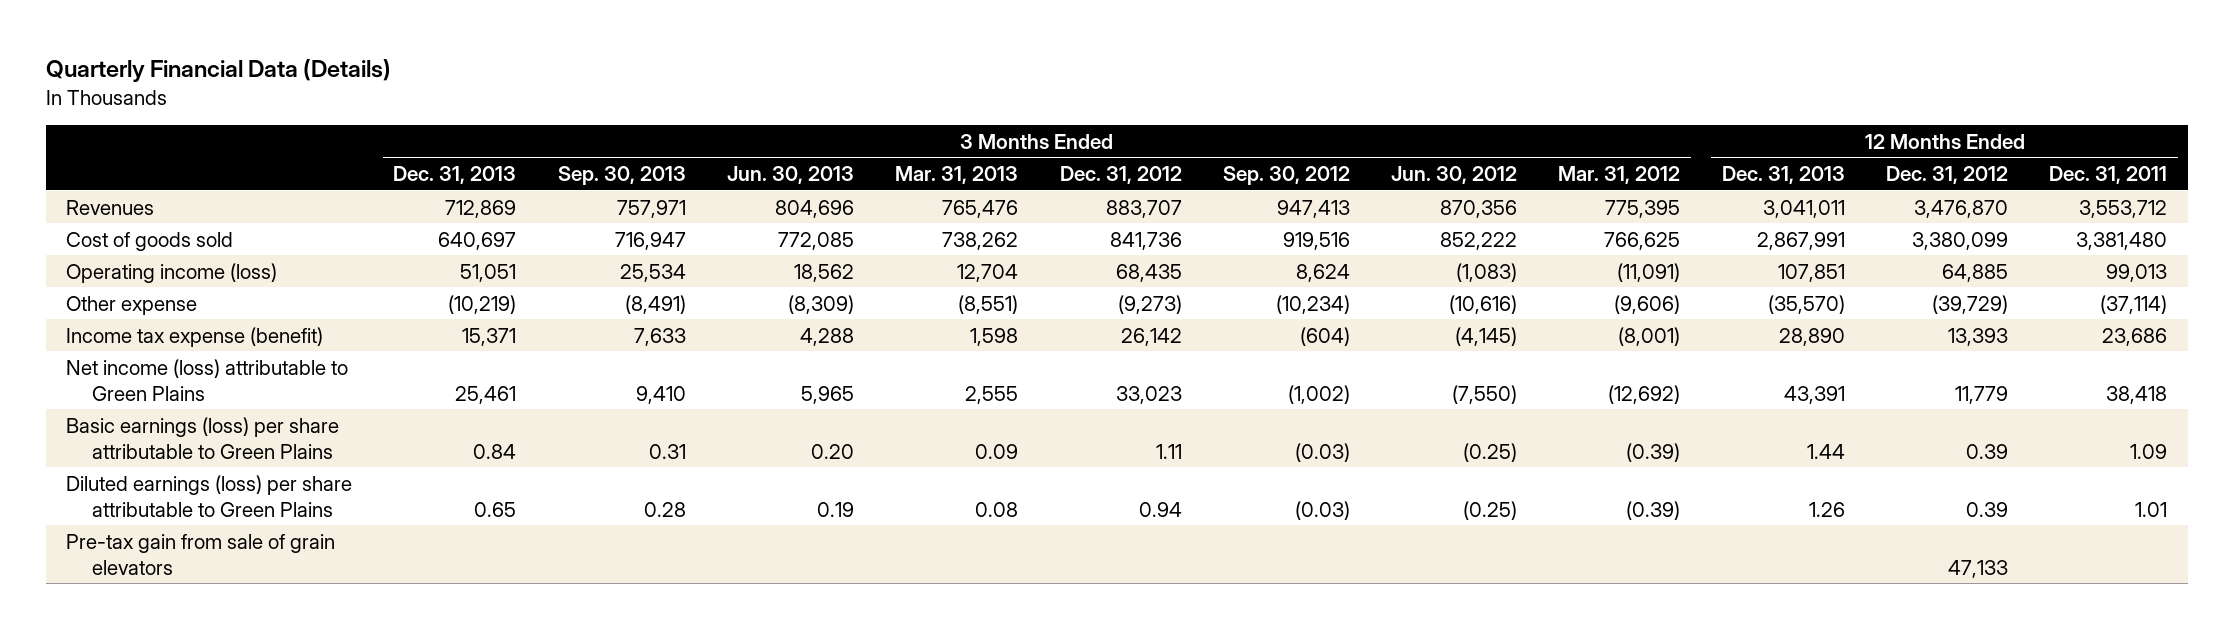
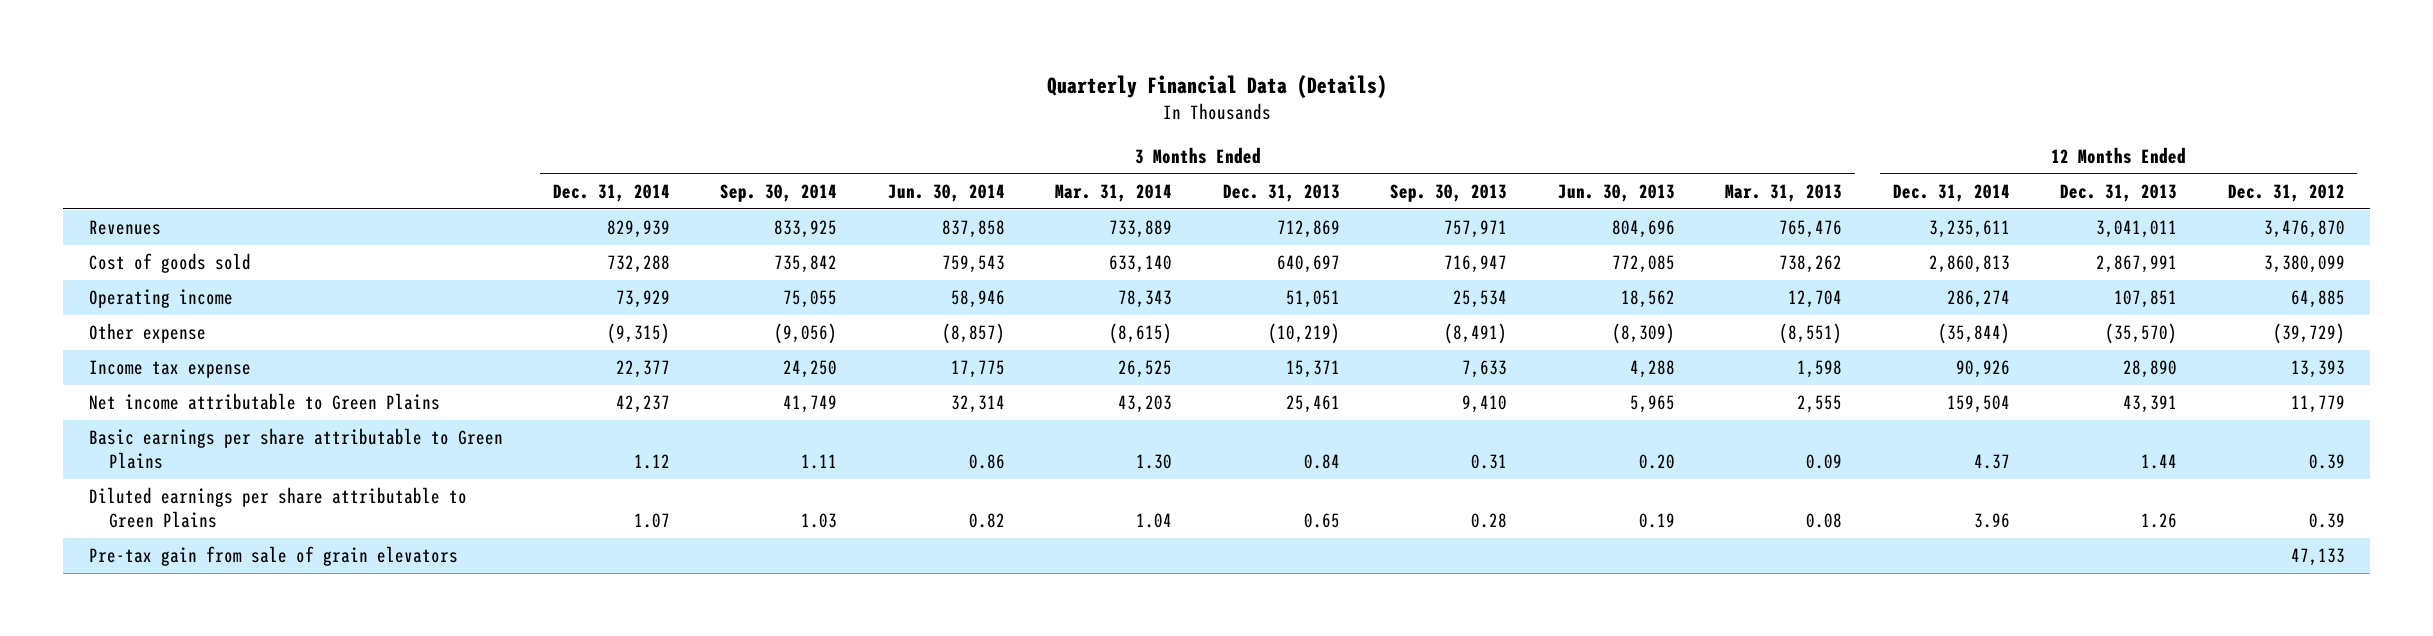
- | 3 Months Ended Dec. 31, 2013 | 3 Months Ended Sep. 30, 2013 | 3 Months Ended Jun. 30, 2013 | 3 Months Ended Mar. 31, 2013 | 3 Months Ended Dec. 31, 2012 | 3 Months Ended Sep. 30, 2012 | 3 Months Ended Jun. 30, 2012 | 3 Months Ended Mar. 31, 2012 | 12 Months Ended Dec. 31, 2013 | 12 Months Ended Dec. 31, 2012 | 12 Months Ended Dec. 31, 2011
+ | 3 Months Ended Dec. 31, 2014 | 3 Months Ended Sep. 30, 2014 | 3 Months Ended Jun. 30, 2014 | 3 Months Ended Mar. 31, 2014 | 3 Months Ended Dec. 31, 2013 | 3 Months Ended Sep. 30, 2013 | 3 Months Ended Jun. 30, 2013 | 3 Months Ended Mar. 31, 2013 | 12 Months Ended Dec. 31, 2014 | 12 Months Ended Dec. 31, 2013 | 12 Months Ended Dec. 31, 2012
- Operating income (loss) | 51,051 | 25,534 | 18,562 | 12,704 | 68,435 | 8,624 | (1,083) | (11,091) | 107,851 | 64,885 | 99,013
+ Operating income | 73,929 | 75,055 | 58,946 | 78,343 | 51,051 | 25,534 | 18,562 | 12,704 | 286,274 | 107,851 | 64,885
- Income tax expense (benefit) | 15,371 | 7,633 | 4,288 | 1,598 | 26,142 | (604) | (4,145) | (8,001) | 28,890 | 13,393 | 23,686
- Net income (loss) attributable to Green Plains | 25,461 | 9,410 | 5,965 | 2,555 | 33,023 | (1,002) | (7,550) | (12,692) | 43,391 | 11,779 | 38,418
- Basic earnings (loss) per share attributable to Green Plains | 0.84 | 0.31 | 0.20 | 0.09 | 1.11 | (0.03) | (0.25) | (0.39) | 1.44 | 0.39 | 1.09
- Diluted earnings (loss) per share attributable to Green Plains | 0.65 | 0.28 | 0.19 | 0.08 | 0.94 | (0.03) | (0.25) | (0.39) | 1.26 | 0.39 | 1.01
+ Income tax expense | 22,377 | 24,250 | 17,775 | 26,525 | 15,371 | 7,633 | 4,288 | 1,598 | 90,926 | 28,890 | 13,393
+ Net income attributable to Green Plains | 42,237 | 41,749 | 32,314 | 43,203 | 25,461 | 9,410 | 5,965 | 2,555 | 159,504 | 43,391 | 11,779
+ Basic earnings per share attributable to Green Plains | 1.12 | 1.11 | 0.86 | 1.30 | 0.84 | 0.31 | 0.20 | 0.09 | 4.37 | 1.44 | 0.39
+ Diluted earnings per share attributable to Green Plains | 1.07 | 1.03 | 0.82 | 1.04 | 0.65 | 0.28 | 0.19 | 0.08 | 3.96 | 1.26 | 0.39

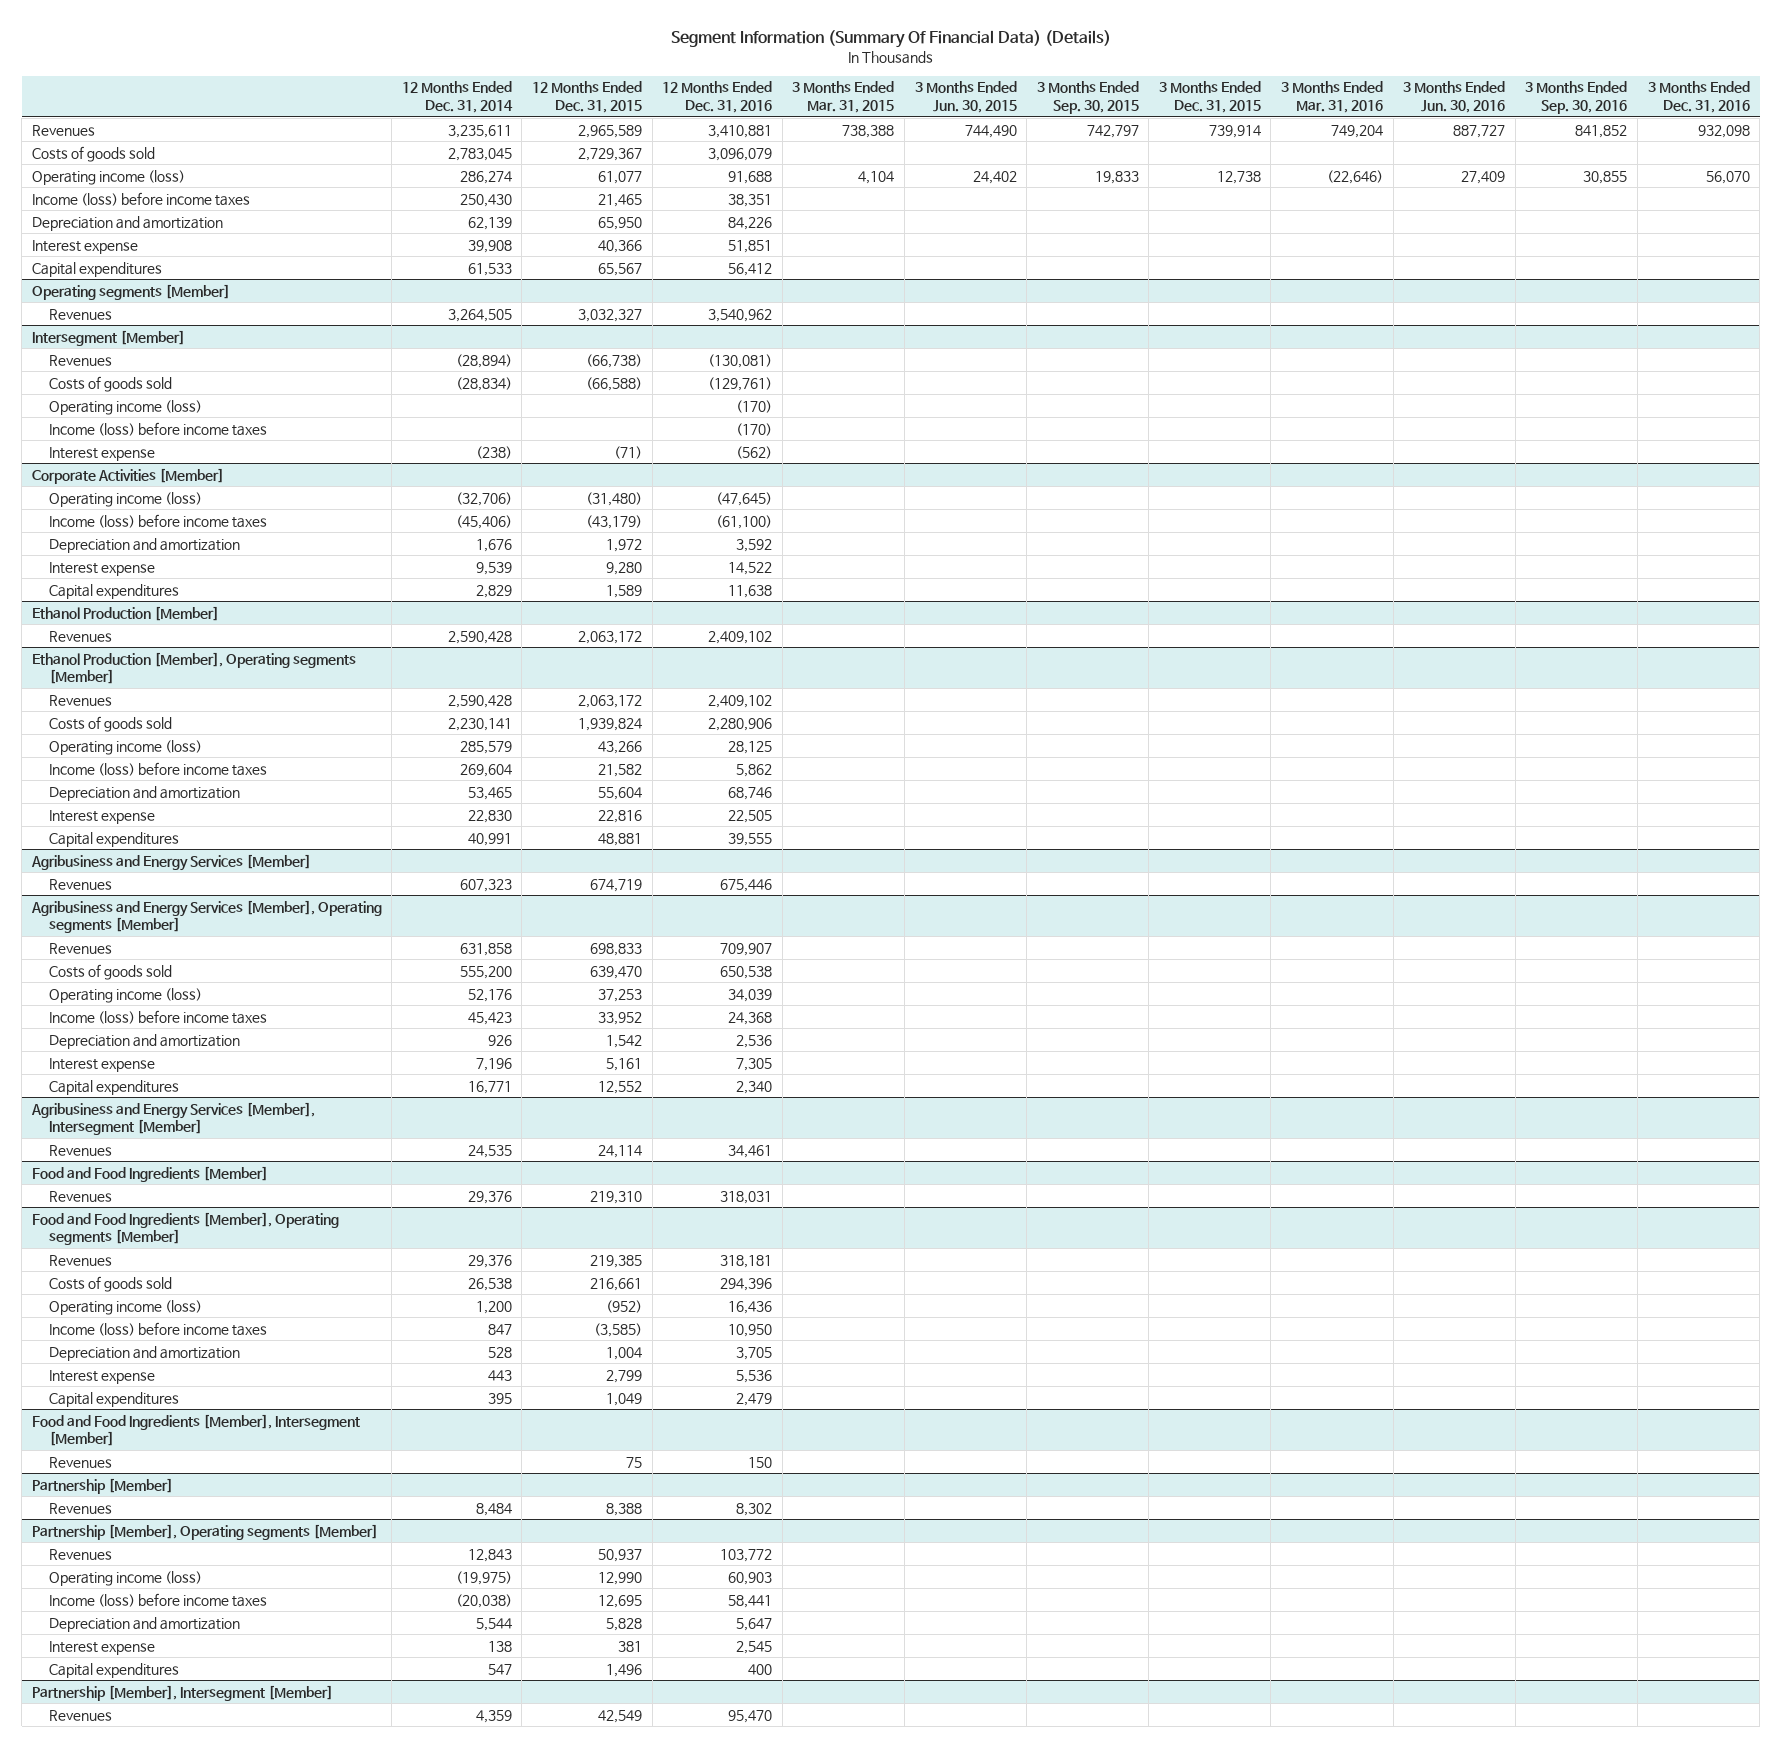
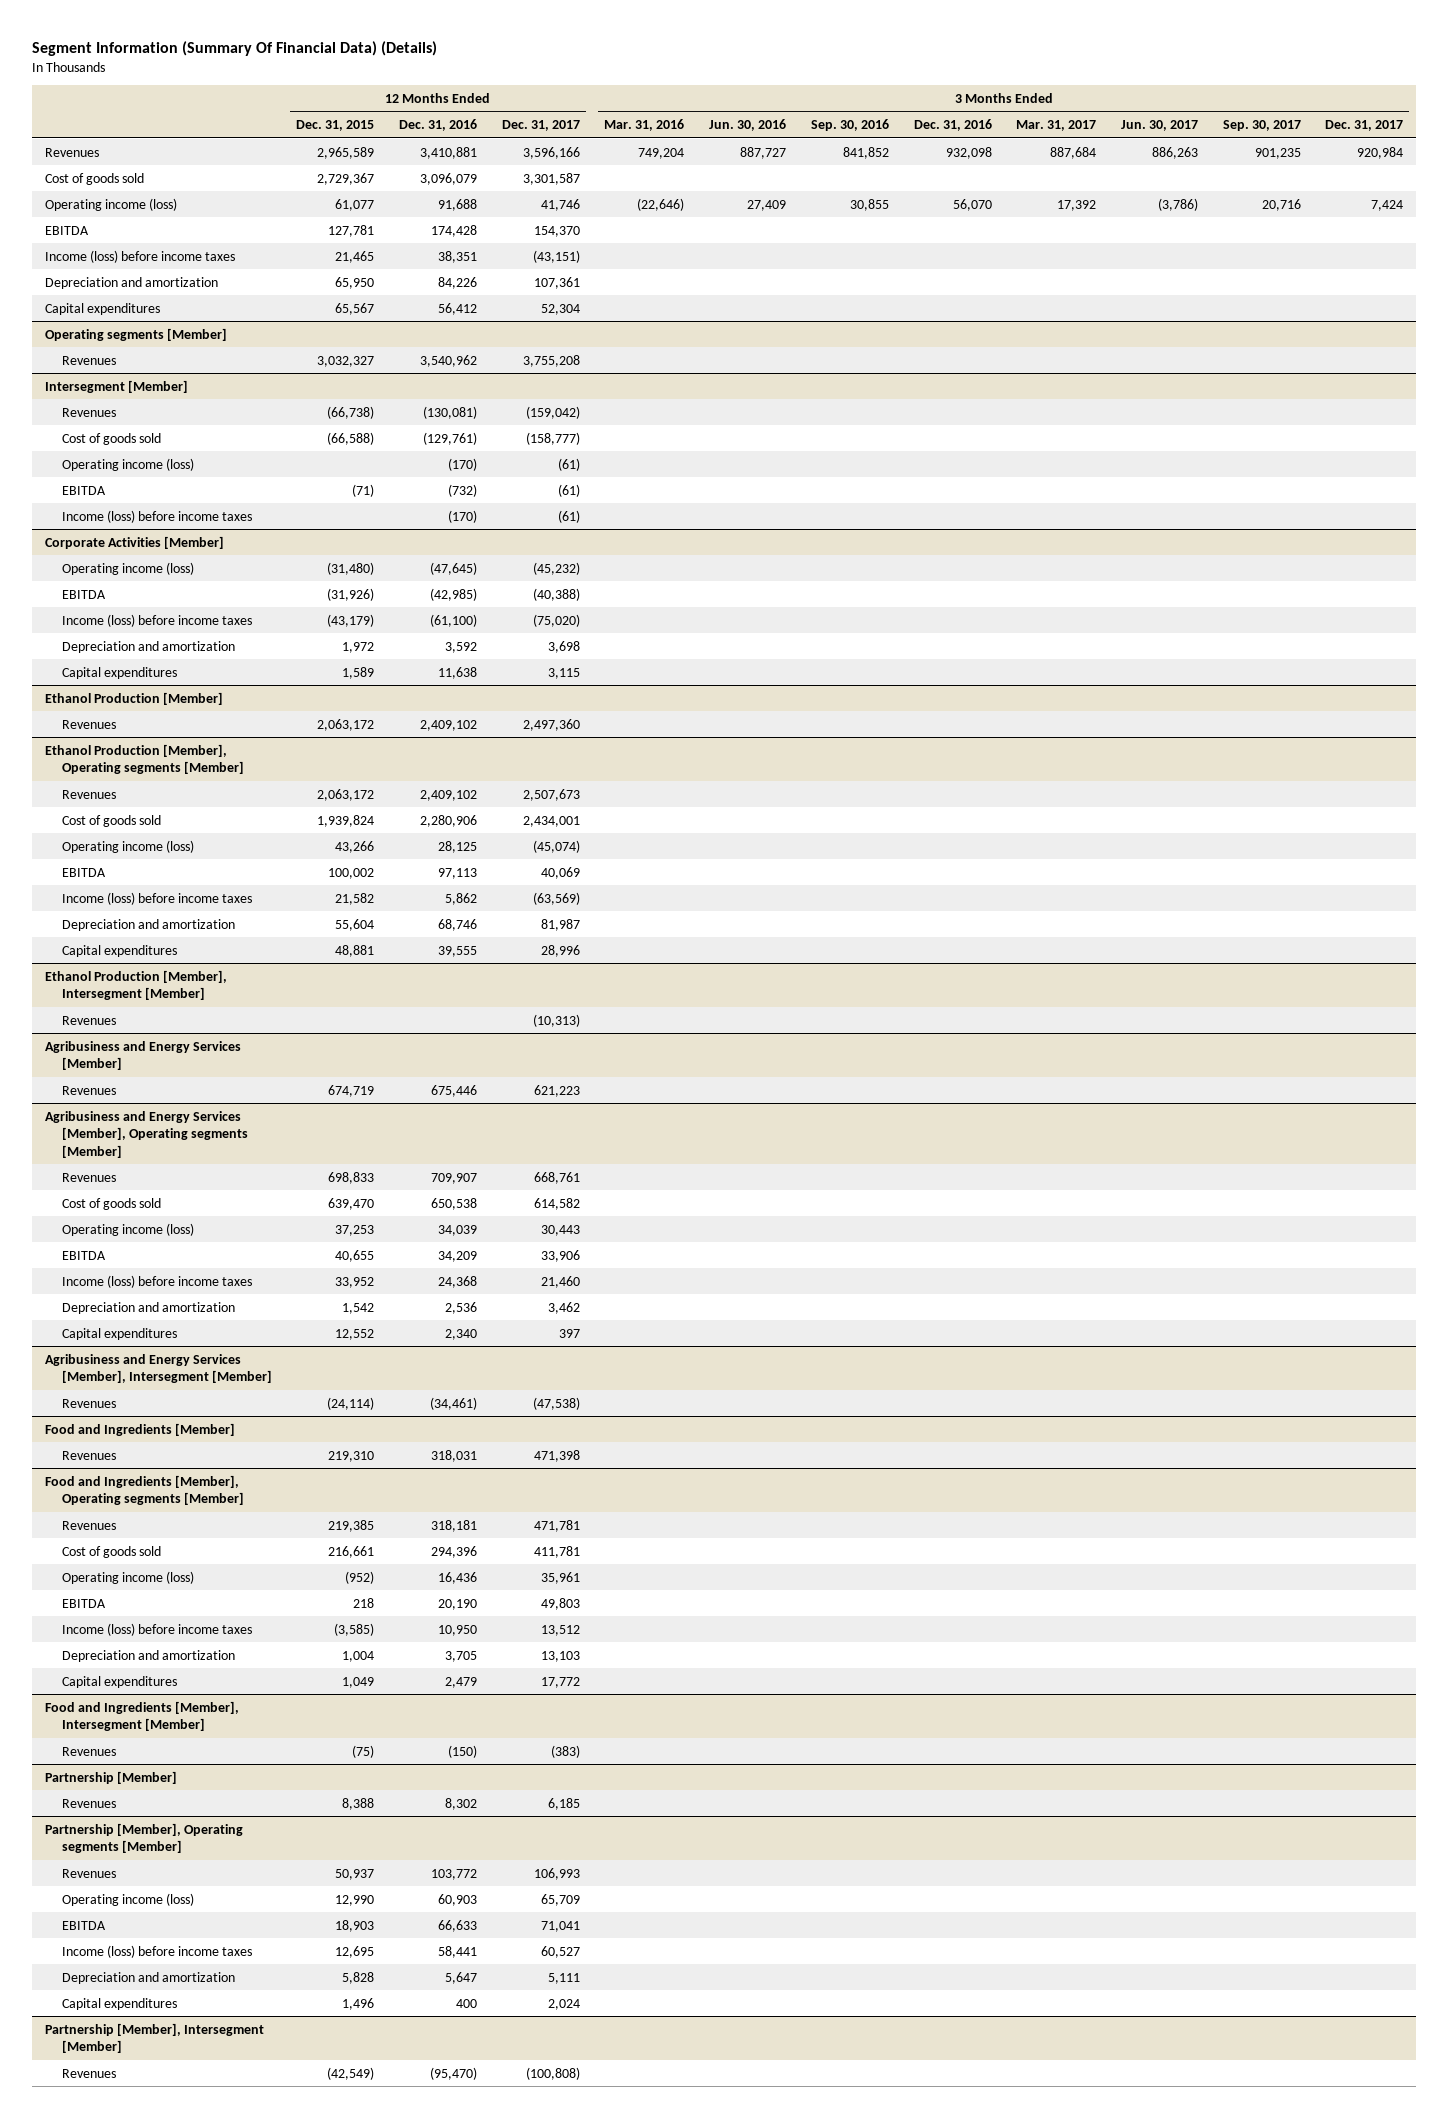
- | 12 Months Ended Dec. 31, 2014 | 12 Months Ended Dec. 31, 2015 | 12 Months Ended Dec. 31, 2016 | 3 Months Ended Mar. 31, 2015 | 3 Months Ended Jun. 30, 2015 | 3 Months Ended Sep. 30, 2015 | 3 Months Ended Dec. 31, 2015 | 3 Months Ended Mar. 31, 2016 | 3 Months Ended Jun. 30, 2016 | 3 Months Ended Sep. 30, 2016 | 3 Months Ended Dec. 31, 2016
+ | 12 Months Ended Dec. 31, 2015 | 12 Months Ended Dec. 31, 2016 | 12 Months Ended Dec. 31, 2017 | 3 Months Ended Mar. 31, 2016 | 3 Months Ended Jun. 30, 2016 | 3 Months Ended Sep. 30, 2016 | 3 Months Ended Dec. 31, 2016 | 3 Months Ended Mar. 31, 2017 | 3 Months Ended Jun. 30, 2017 | 3 Months Ended Sep. 30, 2017 | 3 Months Ended Dec. 31, 2017
- Costs of goods sold | 2,783,045 | 2,729,367 | 3,096,079 | | | | | | | |
+ Cost of goods sold | 2,729,367 | 3,096,079 | 3,301,587 | | | | | | | |
+ EBITDA | 127,781 | 174,428 | 154,370 | | | | | | | |
- Interest expense | 39,908 | 40,366 | 51,851 | | | | | | | |
@ Intersegment [Member]
- Costs of goods sold | (28,834) | (66,588) | (129,761) | | | | | | | |
+ Cost of goods sold | (66,588) | (129,761) | (158,777) | | | | | | | |
+ EBITDA | (71) | (732) | (61) | | | | | | | |
- Interest expense | (238) | (71) | (562) | | | | | | | |
@ Corporate Activities [Member]
+ EBITDA | (31,926) | (42,985) | (40,388) | | | | | | | |
- Interest expense | 9,539 | 9,280 | 14,522 | | | | | | | |
@ Ethanol Production [Member], Operating segments [Member]
- Costs of goods sold | 2,230,141 | 1,939,824 | 2,280,906 | | | | | | | |
+ Cost of goods sold | 1,939,824 | 2,280,906 | 2,434,001 | | | | | | | |
+ EBITDA | 100,002 | 97,113 | 40,069 | | | | | | | |
- Interest expense | 22,830 | 22,816 | 22,505 | | | | | | | |
+ Ethanol Production [Member], Intersegment [Member]
+ Revenues | | | (10,313) | | | | | | | |
@ Agribusiness and Energy Services [Member], Operating segments [Member]
- Costs of goods sold | 555,200 | 639,470 | 650,538 | | | | | | | |
+ Cost of goods sold | 639,470 | 650,538 | 614,582 | | | | | | | |
+ EBITDA | 40,655 | 34,209 | 33,906 | | | | | | | |
- Interest expense | 7,196 | 5,161 | 7,305 | | | | | | | |
@ Agribusiness and Energy Services [Member], Intersegment [Member]
- Revenues | 24,535 | 24,114 | 34,461 | | | | | | | |
- Food and Food Ingredients [Member]
@ Agribusiness and Energy Services [Member], Intersegment [Member]
+ Revenues | (24,114) | (34,461) | (47,538) | | | | | | | |
+ Food and Ingredients [Member]
- Food and Food Ingredients [Member], Operating segments [Member]
+ Food and Ingredients [Member], Operating segments [Member]
- Costs of goods sold | 26,538 | 216,661 | 294,396 | | | | | | | |
+ Cost of goods sold | 216,661 | 294,396 | 411,781 | | | | | | | |
+ EBITDA | 218 | 20,190 | 49,803 | | | | | | | |
- Interest expense | 443 | 2,799 | 5,536 | | | | | | | |
- Food and Food Ingredients [Member], Intersegment [Member]
- Revenues | | 75 | 150 | | | | | | | |
+ Food and Ingredients [Member], Intersegment [Member]
+ Revenues | (75) | (150) | (383) | | | | | | | |
@ Partnership [Member], Operating segments [Member]
+ EBITDA | 18,903 | 66,633 | 71,041 | | | | | | | |
- Interest expense | 138 | 381 | 2,545 | | | | | | | |
@ Partnership [Member], Intersegment [Member]
- Revenues | 4,359 | 42,549 | 95,470 | | | | | | | |
+ Revenues | (42,549) | (95,470) | (100,808) | | | | | | | |

